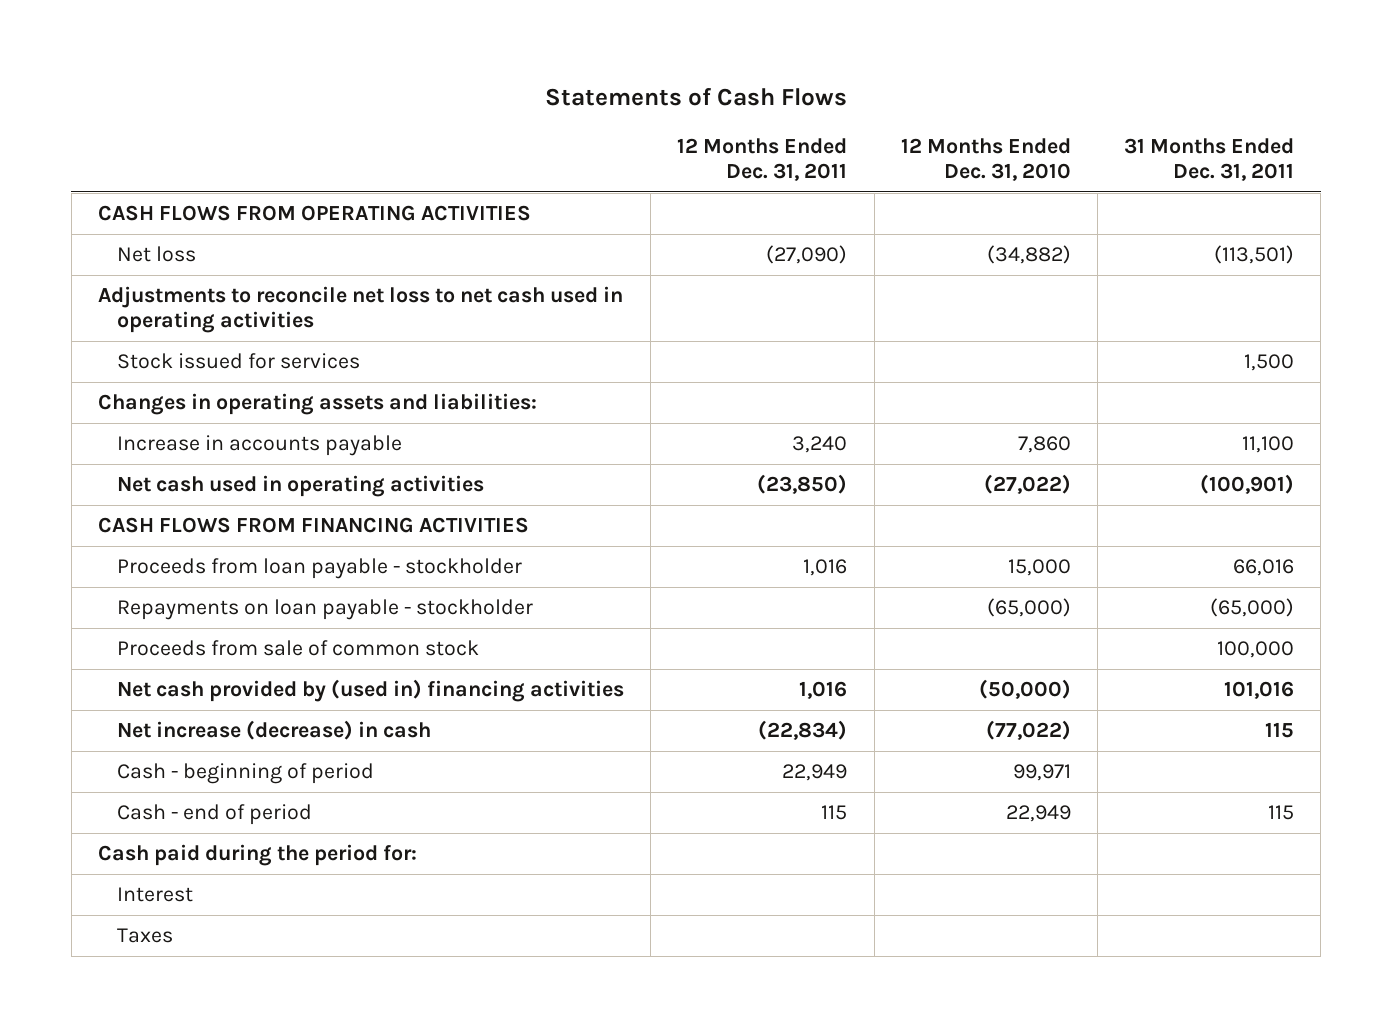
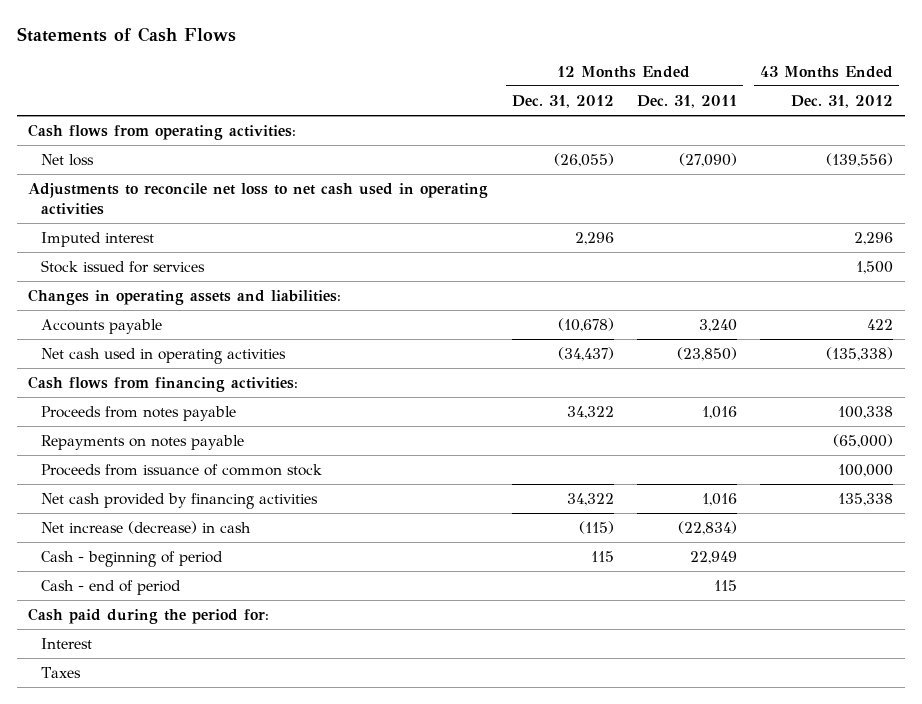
- | 12 Months Ended Dec. 31, 2011 | 12 Months Ended Dec. 31, 2010 | 31 Months Ended Dec. 31, 2011
+ | 12 Months Ended Dec. 31, 2012 | 12 Months Ended Dec. 31, 2011 | 43 Months Ended Dec. 31, 2012
- CASH FLOWS FROM OPERATING ACTIVITIES
+ Cash flows from operating activities:
+ Imputed interest | 2,296 | | 2,296
- Increase in accounts payable | 3,240 | 7,860 | 11,100
+ Accounts payable | (10,678) | 3,240 | 422
- CASH FLOWS FROM FINANCING ACTIVITIES
- Proceeds from loan payable - stockholder | 1,016 | 15,000 | 66,016
- Repayments on loan payable - stockholder | | (65,000) | (65,000)
- Proceeds from sale of common stock | | | 100,000
- Net cash provided by (used in) financing activities | 1,016 | (50,000) | 101,016
+ Cash flows from financing activities:
+ Proceeds from notes payable | 34,322 | 1,016 | 100,338
+ Repayments on notes payable | | | (65,000)
+ Proceeds from issuance of common stock | | | 100,000
+ Net cash provided by financing activities | 34,322 | 1,016 | 135,338

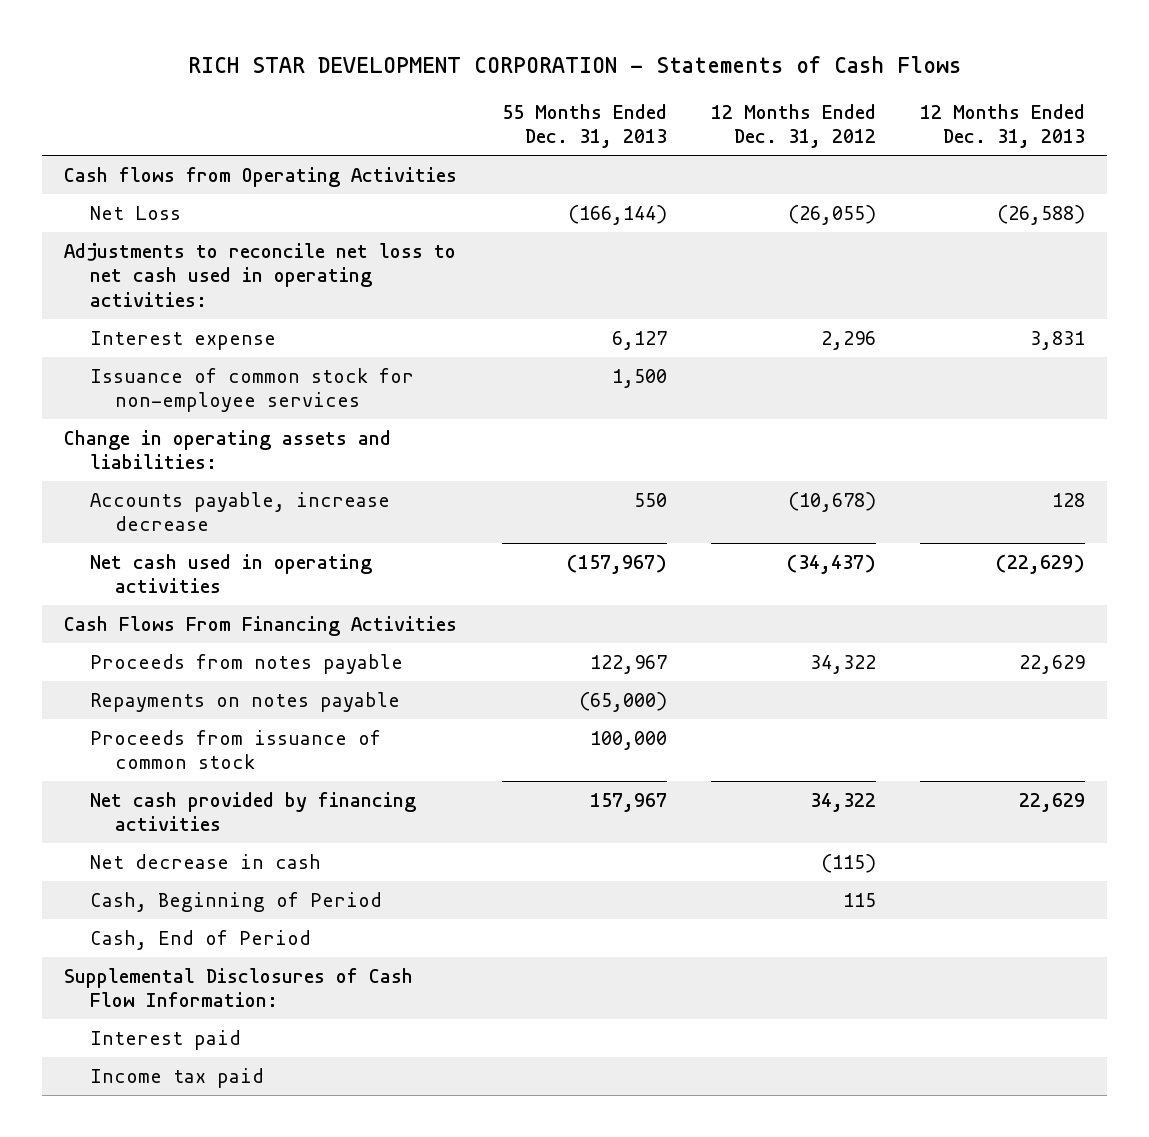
- Statements of Cash Flows
+ RICH STAR DEVELOPMENT CORPORATION - Statements of Cash Flows
- | 12 Months Ended Dec. 31, 2012 | 12 Months Ended Dec. 31, 2011 | 43 Months Ended Dec. 31, 2012
+ | 55 Months Ended Dec. 31, 2013 | 12 Months Ended Dec. 31, 2012 | 12 Months Ended Dec. 31, 2013
- Cash flows from operating activities:
- Net loss | (26,055) | (27,090) | (139,556)
- Adjustments to reconcile net loss to net cash used in operating activities
- Imputed interest | 2,296 | | 2,296
- Stock issued for services | | | 1,500
- Changes in operating assets and liabilities:
- Accounts payable | (10,678) | 3,240 | 422
+ Cash flows from Operating Activities
+ Net Loss | (166,144) | (26,055) | (26,588)
+ Adjustments to reconcile net loss to net cash used in operating activities:
+ Interest expense | 6,127 | 2,296 | 3,831
+ Issuance of common stock for non-employee services | 1,500 | |
+ Change in operating assets and liabilities:
+ Accounts payable, increase decrease | 550 | (10,678) | 128
- Cash flows from financing activities:
+ Cash Flows From Financing Activities
- Net increase (decrease) in cash | (115) | (22,834) |
- Cash - beginning of period | 115 | 22,949 |
- Cash - end of period | | 115 |
- Cash paid during the period for:
- Interest
- Taxes
+ Net decrease in cash | | (115) |
+ Cash, Beginning of Period | | 115 |
+ Cash, End of Period
+ Supplemental Disclosures of Cash Flow Information:
+ Interest paid
+ Income tax paid

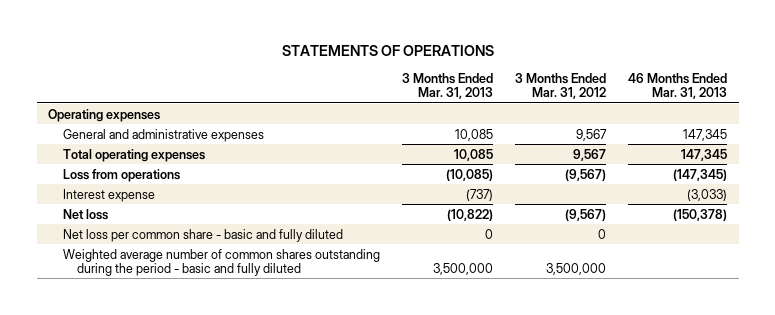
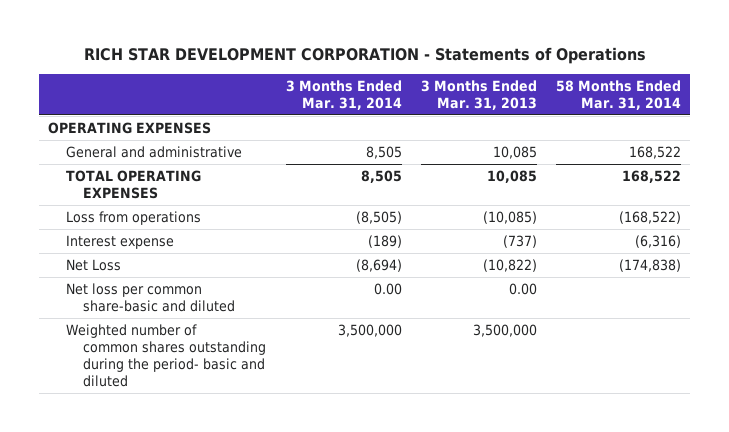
- STATEMENTS OF OPERATIONS
+ RICH STAR DEVELOPMENT CORPORATION - Statements of Operations
- | 3 Months Ended Mar. 31, 2013 | 3 Months Ended Mar. 31, 2012 | 46 Months Ended Mar. 31, 2013
+ | 3 Months Ended Mar. 31, 2014 | 3 Months Ended Mar. 31, 2013 | 58 Months Ended Mar. 31, 2014
- Operating expenses
- General and administrative expenses | 10,085 | 9,567 | 147,345
- Total operating expenses | 10,085 | 9,567 | 147,345
+ OPERATING EXPENSES
+ General and administrative | 8,505 | 10,085 | 168,522
+ TOTAL OPERATING EXPENSES | 8,505 | 10,085 | 168,522
- Net loss | (10,822) | (9,567) | (150,378)
- Net loss per common share - basic and fully diluted | 0 | 0 |
- Weighted average number of common shares outstanding during the period - basic and fully diluted | 3,500,000 | 3,500,000 |
+ Net Loss | (8,694) | (10,822) | (174,838)
+ Net loss per common share-basic and diluted | 0.00 | 0.00 |
+ Weighted number of common shares outstanding during the period- basic and diluted | 3,500,000 | 3,500,000 |

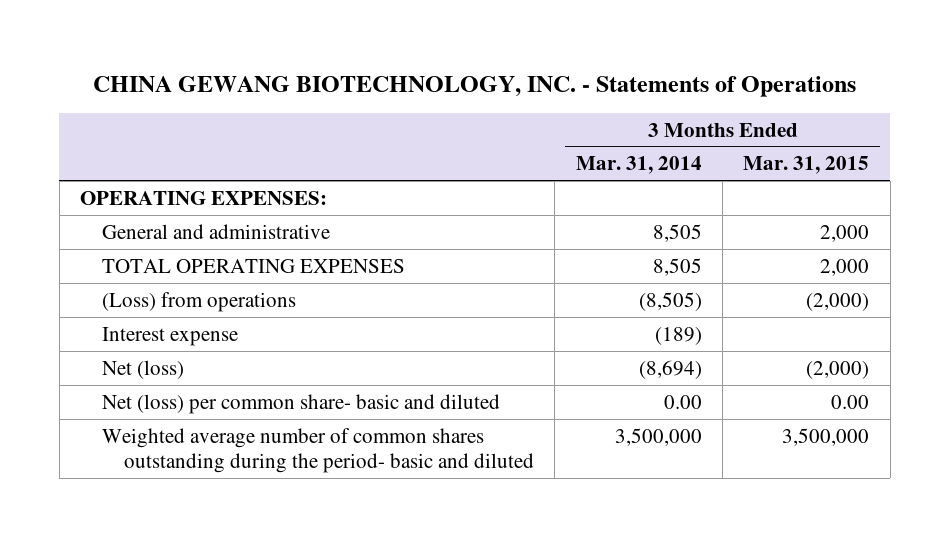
- RICH STAR DEVELOPMENT CORPORATION - Statements of Operations
+ CHINA GEWANG BIOTECHNOLOGY, INC. - Statements of Operations
- | 3 Months Ended Mar. 31, 2014 | 3 Months Ended Mar. 31, 2013 | 58 Months Ended Mar. 31, 2014
+ | 3 Months Ended Mar. 31, 2014 | 3 Months Ended Mar. 31, 2015
- OPERATING EXPENSES
+ OPERATING EXPENSES:
- Loss from operations | (8,505) | (10,085) | (168,522)
+ (Loss) from operations | (8,505) | (2,000)
- Net Loss | (8,694) | (10,822) | (174,838)
- Net loss per common share-basic and diluted | 0.00 | 0.00 |
- Weighted number of common shares outstanding during the period- basic and diluted | 3,500,000 | 3,500,000 |
+ Net (loss) | (8,694) | (2,000)
+ Net (loss) per common share- basic and diluted | 0.00 | 0.00
+ Weighted average number of common shares outstanding during the period- basic and diluted | 3,500,000 | 3,500,000

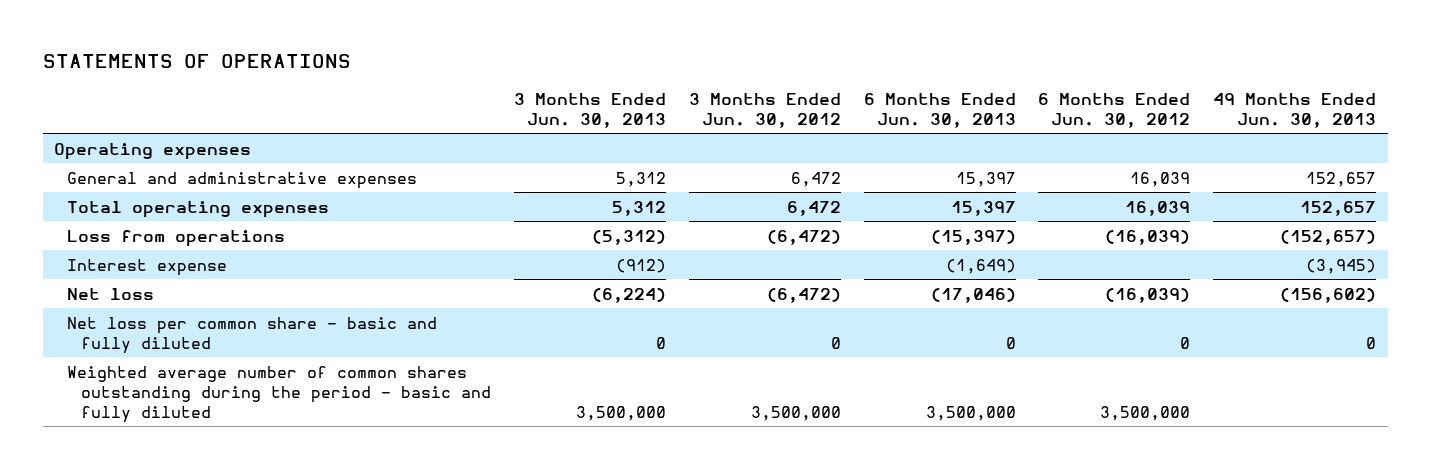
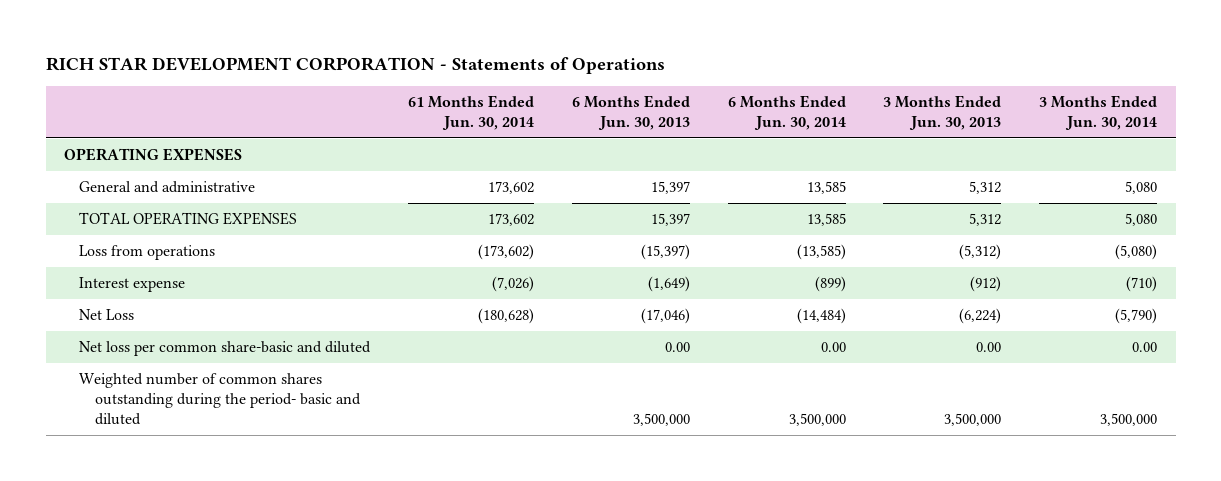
- STATEMENTS OF OPERATIONS
+ RICH STAR DEVELOPMENT CORPORATION - Statements of Operations
- | 3 Months Ended Jun. 30, 2013 | 3 Months Ended Jun. 30, 2012 | 6 Months Ended Jun. 30, 2013 | 6 Months Ended Jun. 30, 2012 | 49 Months Ended Jun. 30, 2013
+ | 61 Months Ended Jun. 30, 2014 | 6 Months Ended Jun. 30, 2013 | 6 Months Ended Jun. 30, 2014 | 3 Months Ended Jun. 30, 2013 | 3 Months Ended Jun. 30, 2014
- Operating expenses
- General and administrative expenses | 5,312 | 6,472 | 15,397 | 16,039 | 152,657
- Total operating expenses | 5,312 | 6,472 | 15,397 | 16,039 | 152,657
+ OPERATING EXPENSES
+ General and administrative | 173,602 | 15,397 | 13,585 | 5,312 | 5,080
+ TOTAL OPERATING EXPENSES | 173,602 | 15,397 | 13,585 | 5,312 | 5,080
- Net loss | (6,224) | (6,472) | (17,046) | (16,039) | (156,602)
- Net loss per common share - basic and fully diluted | 0 | 0 | 0 | 0 | 0
- Weighted average number of common shares outstanding during the period - basic and fully diluted | 3,500,000 | 3,500,000 | 3,500,000 | 3,500,000 |
+ Net Loss | (180,628) | (17,046) | (14,484) | (6,224) | (5,790)
+ Net loss per common share-basic and diluted | | 0.00 | 0.00 | 0.00 | 0.00
+ Weighted number of common shares outstanding during the period- basic and diluted | | 3,500,000 | 3,500,000 | 3,500,000 | 3,500,000

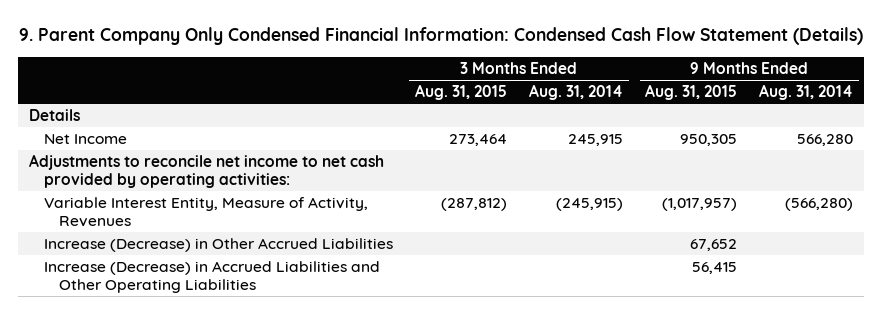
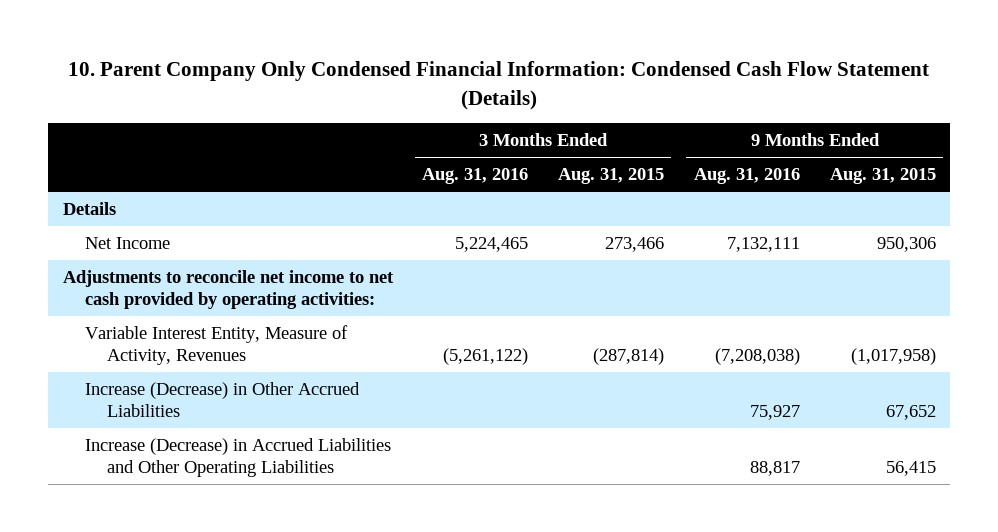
- 9. Parent Company Only Condensed Financial Information: Condensed Cash Flow Statement (Details)
+ 10. Parent Company Only Condensed Financial Information: Condensed Cash Flow Statement (Details)
- | 3 Months Ended Aug. 31, 2015 | 3 Months Ended Aug. 31, 2014 | 9 Months Ended Aug. 31, 2015 | 9 Months Ended Aug. 31, 2014
+ | 3 Months Ended Aug. 31, 2016 | 3 Months Ended Aug. 31, 2015 | 9 Months Ended Aug. 31, 2016 | 9 Months Ended Aug. 31, 2015
- Net Income | 273,464 | 245,915 | 950,305 | 566,280
+ Net Income | 5,224,465 | 273,466 | 7,132,111 | 950,306
- Variable Interest Entity, Measure of Activity, Revenues | (287,812) | (245,915) | (1,017,957) | (566,280)
+ Variable Interest Entity, Measure of Activity, Revenues | (5,261,122) | (287,814) | (7,208,038) | (1,017,958)

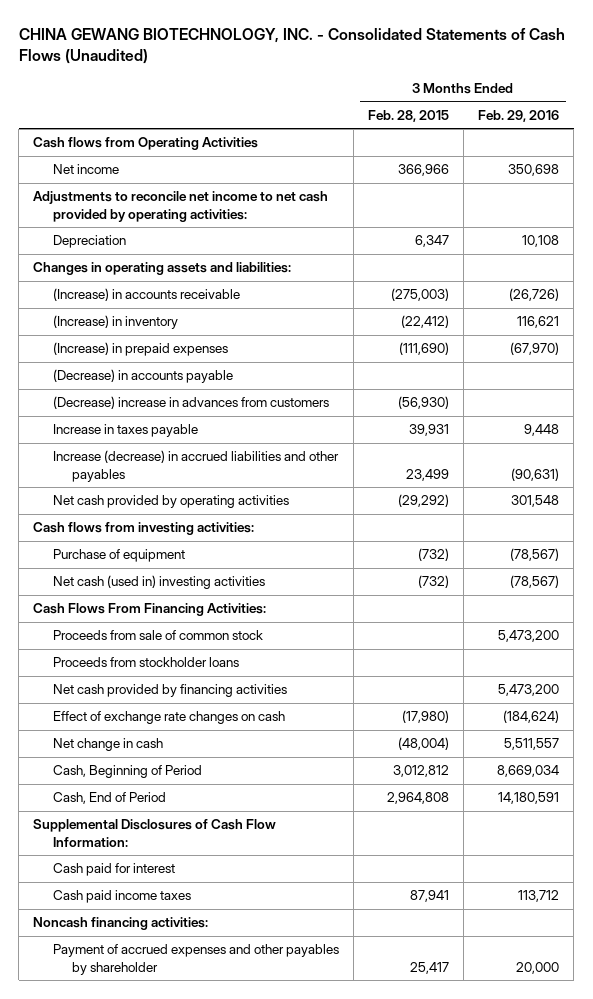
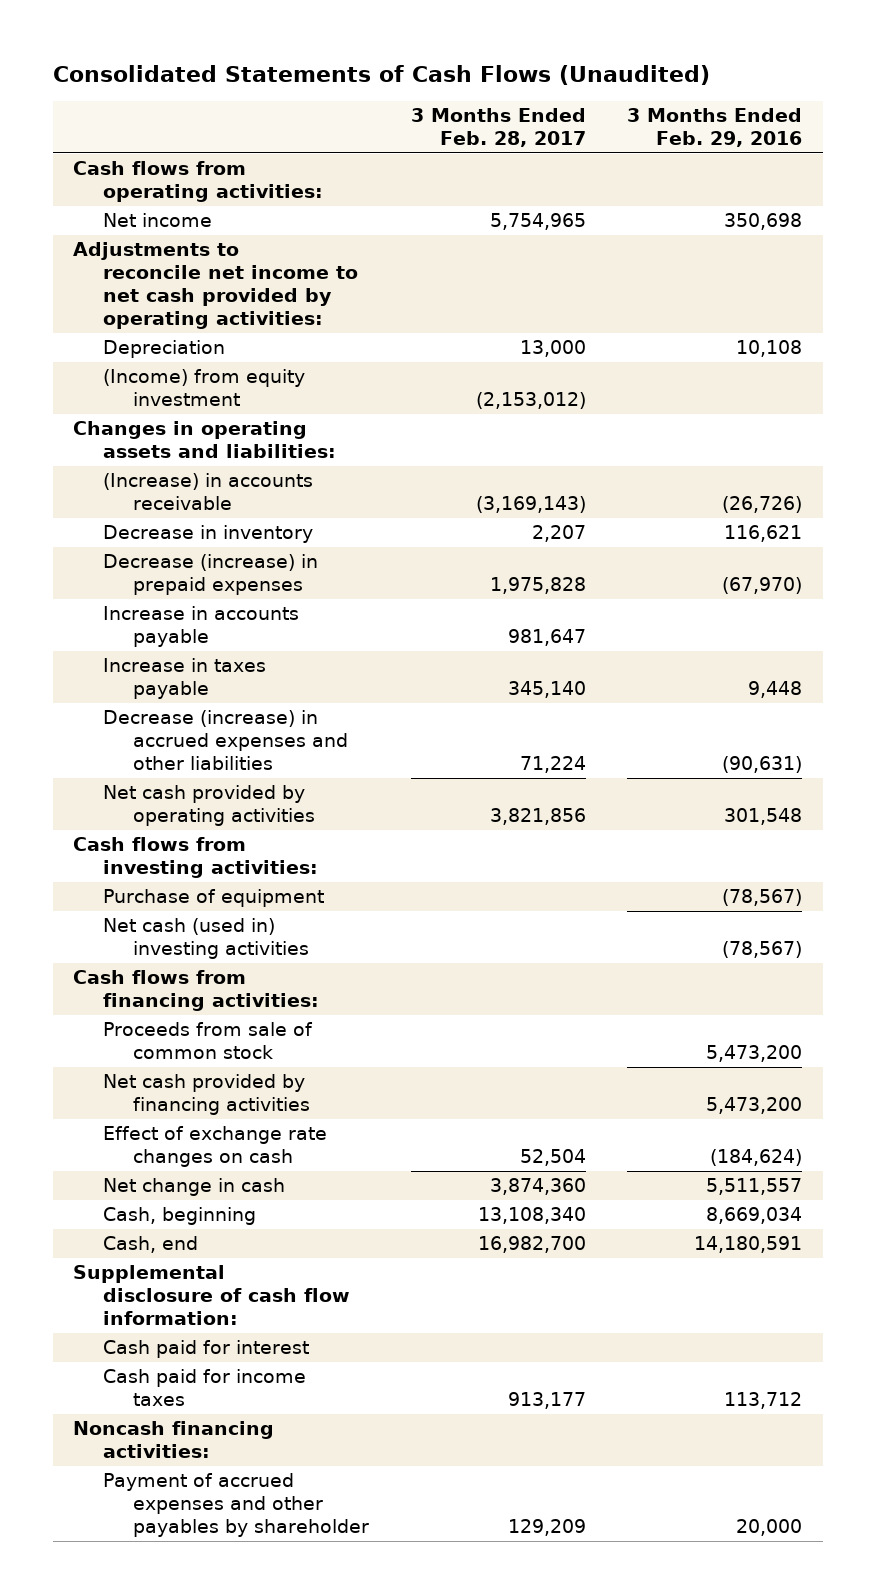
- CHINA GEWANG BIOTECHNOLOGY, INC. - Consolidated Statements of Cash Flows (Unaudited)
+ Consolidated Statements of Cash Flows (Unaudited)
- | 3 Months Ended Feb. 28, 2015 | 3 Months Ended Feb. 29, 2016
+ | 3 Months Ended Feb. 28, 2017 | 3 Months Ended Feb. 29, 2016
- Cash flows from Operating Activities
+ Cash flows from operating activities:
+ (Income) from equity investment | (2,153,012) |
- (Increase) in inventory | (22,412) | 116,621
- (Increase) in prepaid expenses | (111,690) | (67,970)
- (Decrease) in accounts payable
- (Decrease) increase in advances from customers | (56,930) |
+ Decrease in inventory | 2,207 | 116,621
+ Decrease (increase) in prepaid expenses | 1,975,828 | (67,970)
+ Increase in accounts payable | 981,647 |
- Increase (decrease) in accrued liabilities and other payables | 23,499 | (90,631)
+ Decrease (increase) in accrued expenses and other liabilities | 71,224 | (90,631)
- Cash Flows From Financing Activities:
+ Cash flows from financing activities:
- Proceeds from stockholder loans
- Cash, Beginning of Period | 3,012,812 | 8,669,034
- Cash, End of Period | 2,964,808 | 14,180,591
- Supplemental Disclosures of Cash Flow Information:
+ Cash, beginning | 13,108,340 | 8,669,034
+ Cash, end | 16,982,700 | 14,180,591
+ Supplemental disclosure of cash flow information:
- Cash paid income taxes | 87,941 | 113,712
+ Cash paid for income taxes | 913,177 | 113,712

